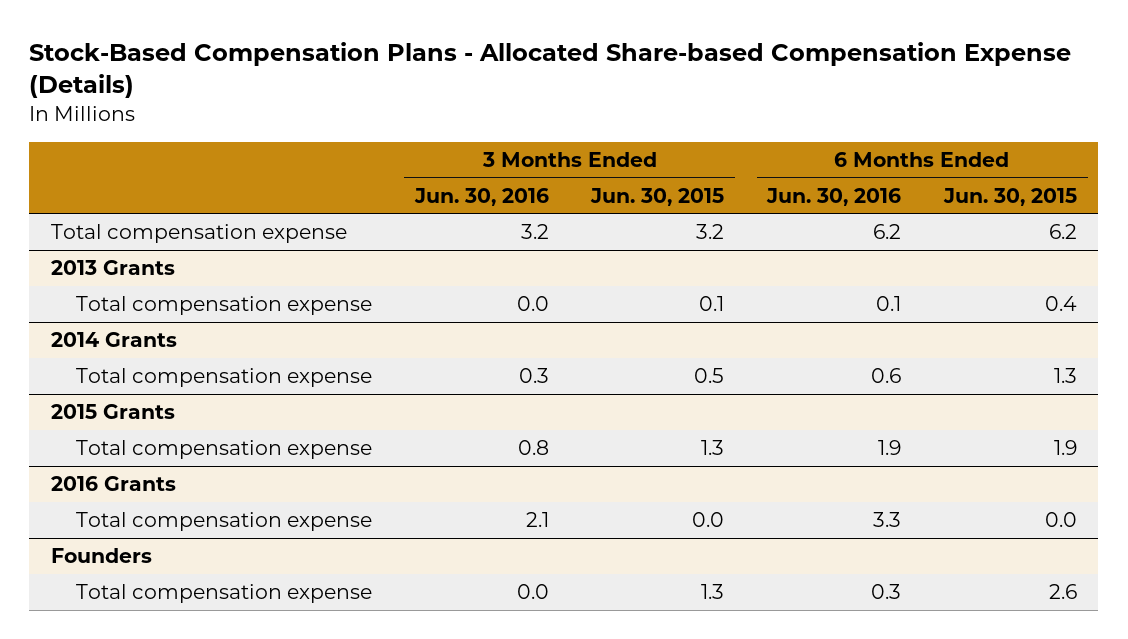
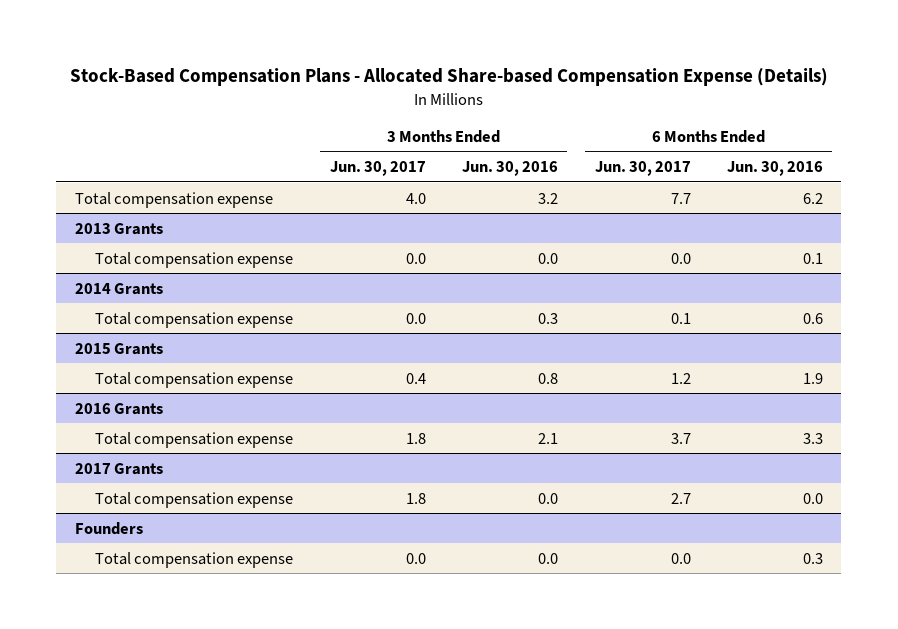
- | 3 Months Ended Jun. 30, 2016 | 3 Months Ended Jun. 30, 2015 | 6 Months Ended Jun. 30, 2016 | 6 Months Ended Jun. 30, 2015
+ | 3 Months Ended Jun. 30, 2017 | 3 Months Ended Jun. 30, 2016 | 6 Months Ended Jun. 30, 2017 | 6 Months Ended Jun. 30, 2016
+ 2017 Grants
+ Total compensation expense | 1.8 | 0.0 | 2.7 | 0.0

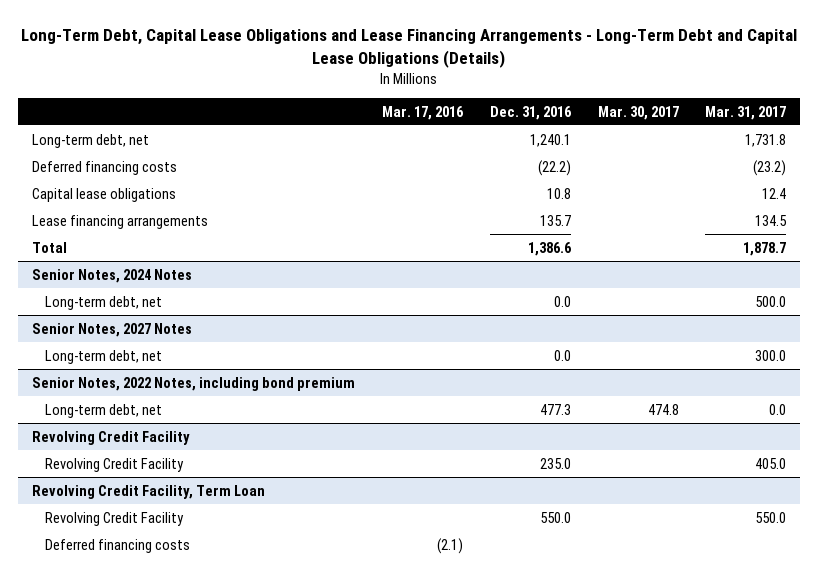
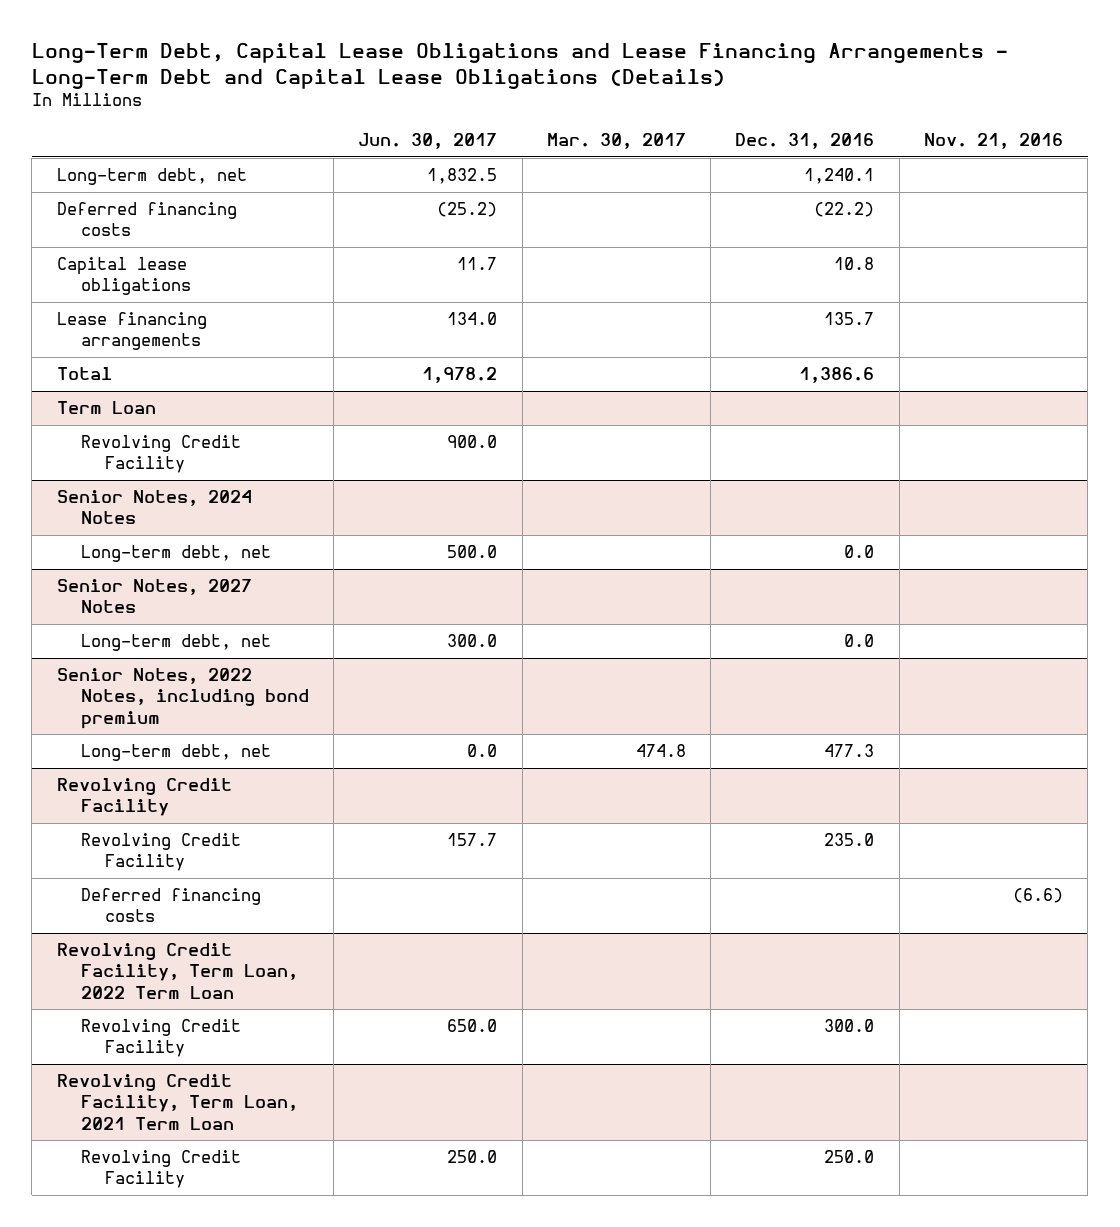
- | Mar. 17, 2016 | Dec. 31, 2016 | Mar. 30, 2017 | Mar. 31, 2017
+ | Jun. 30, 2017 | Mar. 30, 2017 | Dec. 31, 2016 | Nov. 21, 2016
+ Term Loan
+ Revolving Credit Facility | 900.0 | | |
- Revolving Credit Facility, Term Loan
- Revolving Credit Facility | | 550.0 | | 550.0
+ Revolving Credit Facility, Term Loan, 2022 Term Loan
+ Revolving Credit Facility | 650.0 | | 300.0 |
+ Revolving Credit Facility, Term Loan, 2021 Term Loan
+ Revolving Credit Facility | 250.0 | | 250.0 |

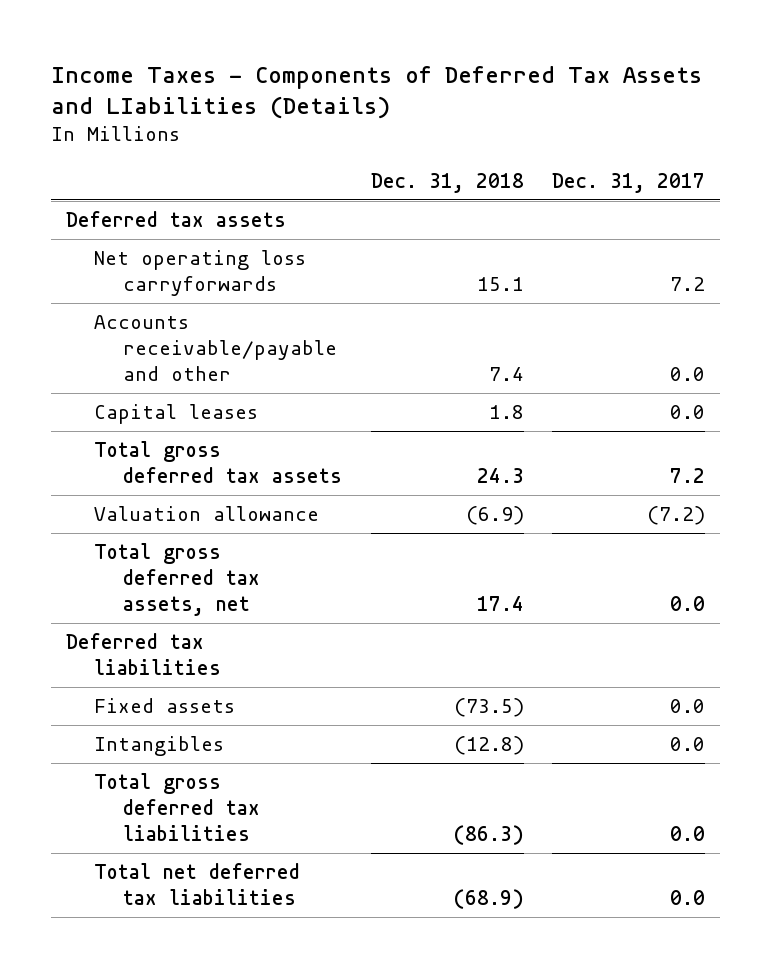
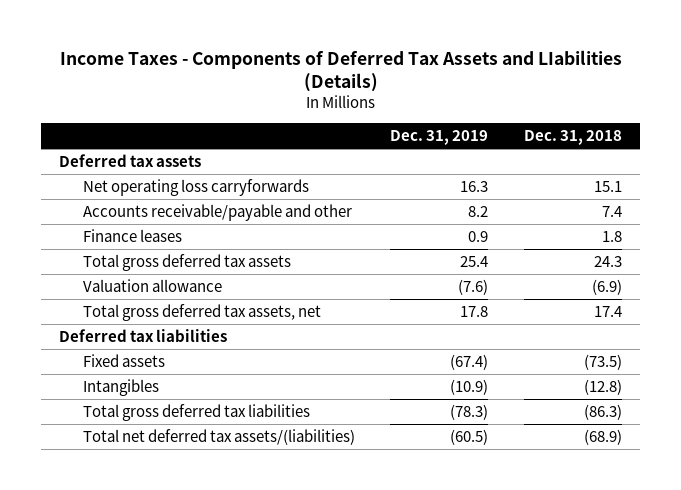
- | Dec. 31, 2018 | Dec. 31, 2017
+ | Dec. 31, 2019 | Dec. 31, 2018
- Capital leases | 1.8 | 0.0
+ Finance leases | 0.9 | 1.8
- Total net deferred tax liabilities | (68.9) | 0.0
+ Total net deferred tax assets/(liabilities) | (60.5) | (68.9)

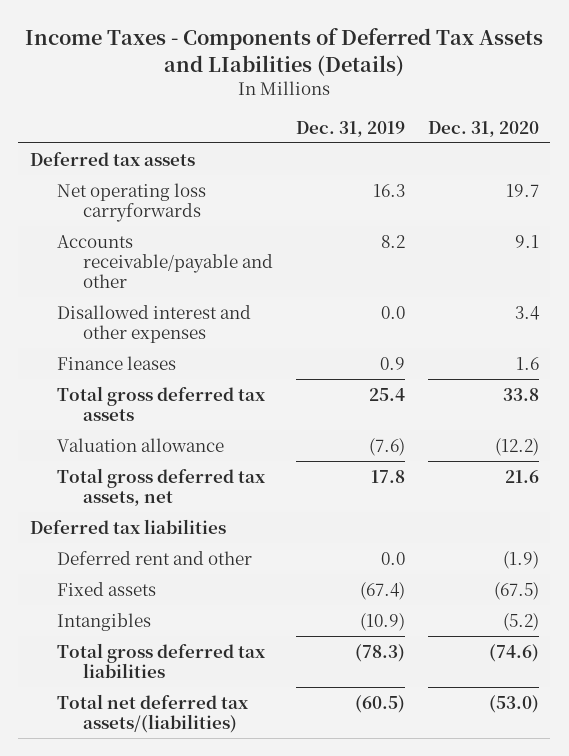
- | Dec. 31, 2019 | Dec. 31, 2018
+ | Dec. 31, 2019 | Dec. 31, 2020
+ Disallowed interest and other expenses | 0.0 | 3.4
+ Deferred rent and other | 0.0 | (1.9)

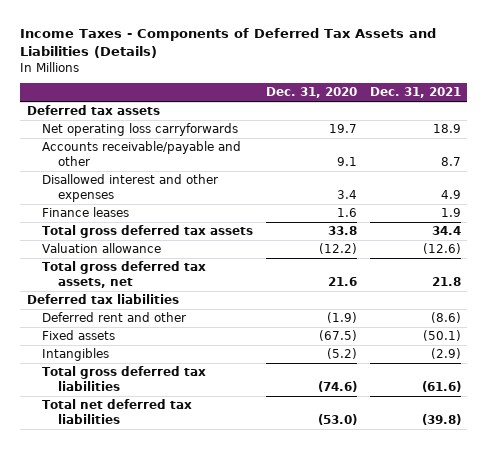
- Income Taxes - Components of Deferred Tax Assets and LIabilities (Details)
+ Income Taxes - Components of Deferred Tax Assets and Liabilities (Details)
- | Dec. 31, 2019 | Dec. 31, 2020
+ | Dec. 31, 2020 | Dec. 31, 2021
- Total net deferred tax assets/(liabilities) | (60.5) | (53.0)
+ Total net deferred tax liabilities | (53.0) | (39.8)

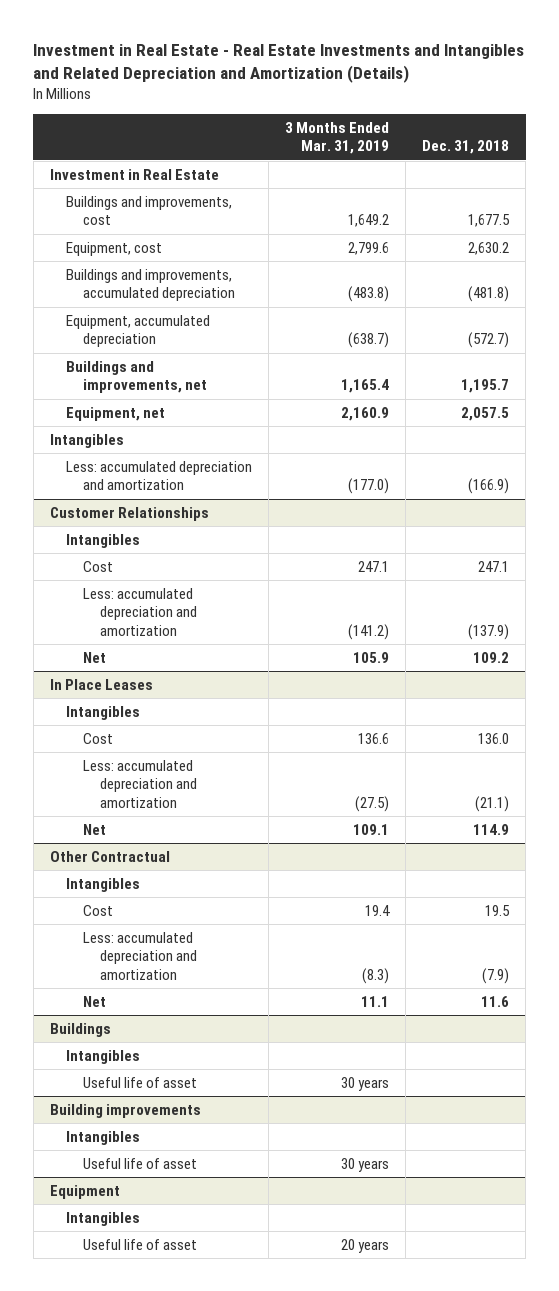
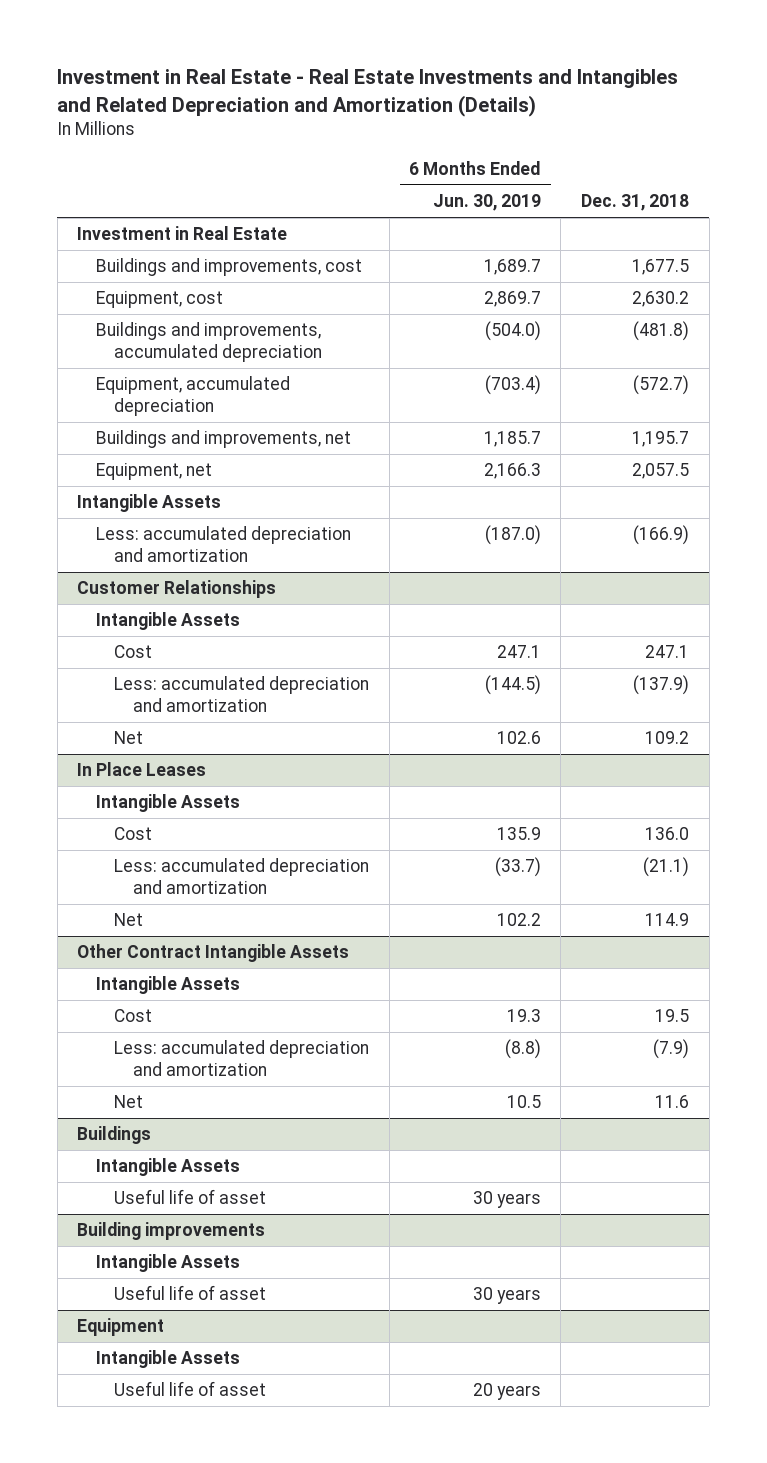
- | 3 Months Ended Mar. 31, 2019 | Dec. 31, 2018
+ | 6 Months Ended Jun. 30, 2019 | Dec. 31, 2018
- Intangibles
+ Intangible Assets
@ Customer Relationships
- Intangibles
+ Intangible Assets
@ In Place Leases
- Intangibles
+ Intangible Assets
- Other Contractual
- Intangibles
+ Other Contract Intangible Assets
+ Intangible Assets
@ Buildings
- Intangibles
+ Intangible Assets
@ Building improvements
- Intangibles
+ Intangible Assets
@ Equipment
- Intangibles
+ Intangible Assets

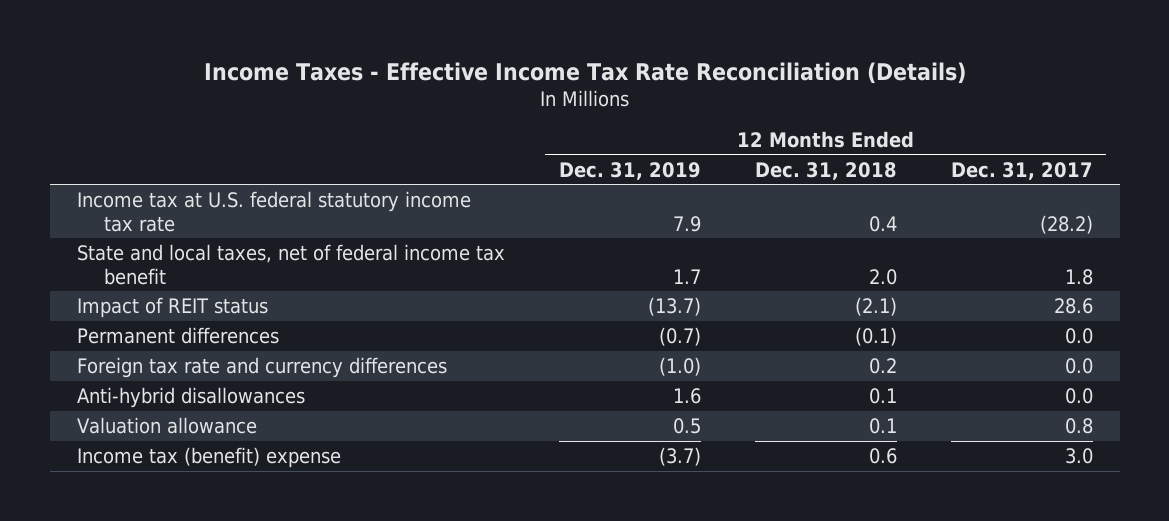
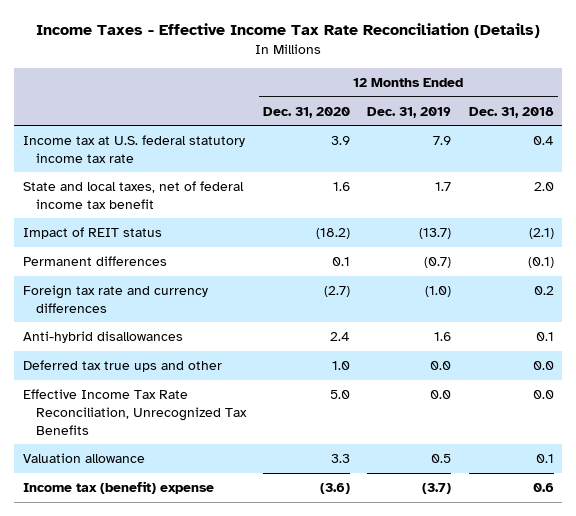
- | 12 Months Ended Dec. 31, 2019 | 12 Months Ended Dec. 31, 2018 | 12 Months Ended Dec. 31, 2017
+ | 12 Months Ended Dec. 31, 2020 | 12 Months Ended Dec. 31, 2019 | 12 Months Ended Dec. 31, 2018
+ Deferred tax true ups and other | 1.0 | 0.0 | 0.0
+ Effective Income Tax Rate Reconciliation, Unrecognized Tax Benefits | 5.0 | 0.0 | 0.0

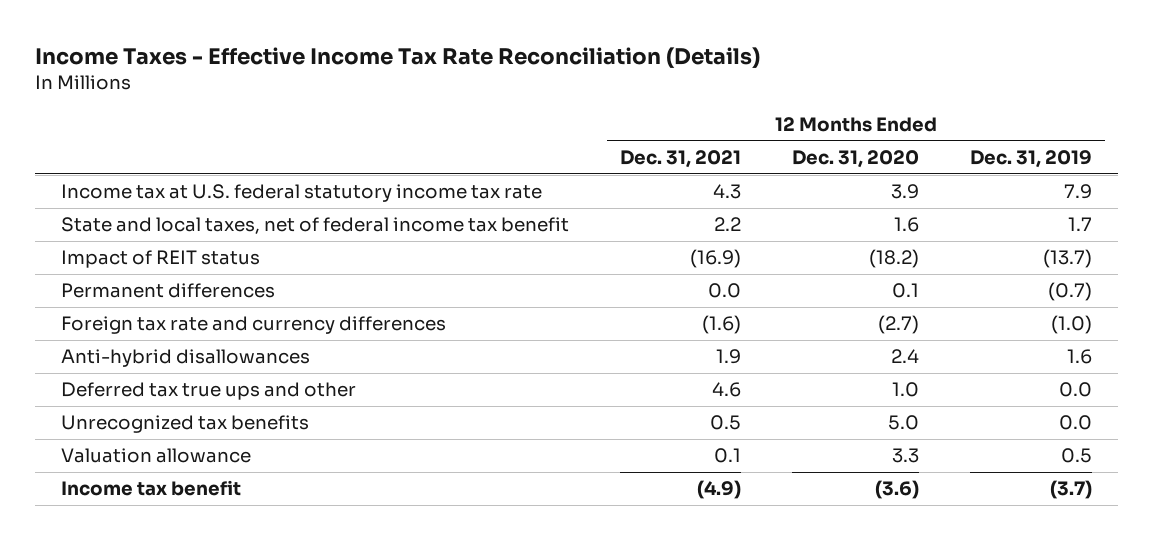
- | 12 Months Ended Dec. 31, 2020 | 12 Months Ended Dec. 31, 2019 | 12 Months Ended Dec. 31, 2018
+ | 12 Months Ended Dec. 31, 2021 | 12 Months Ended Dec. 31, 2020 | 12 Months Ended Dec. 31, 2019
- Effective Income Tax Rate Reconciliation, Unrecognized Tax Benefits | 5.0 | 0.0 | 0.0
+ Unrecognized tax benefits | 0.5 | 5.0 | 0.0
- Income tax (benefit) expense | (3.6) | (3.7) | 0.6
+ Income tax benefit | (4.9) | (3.6) | (3.7)

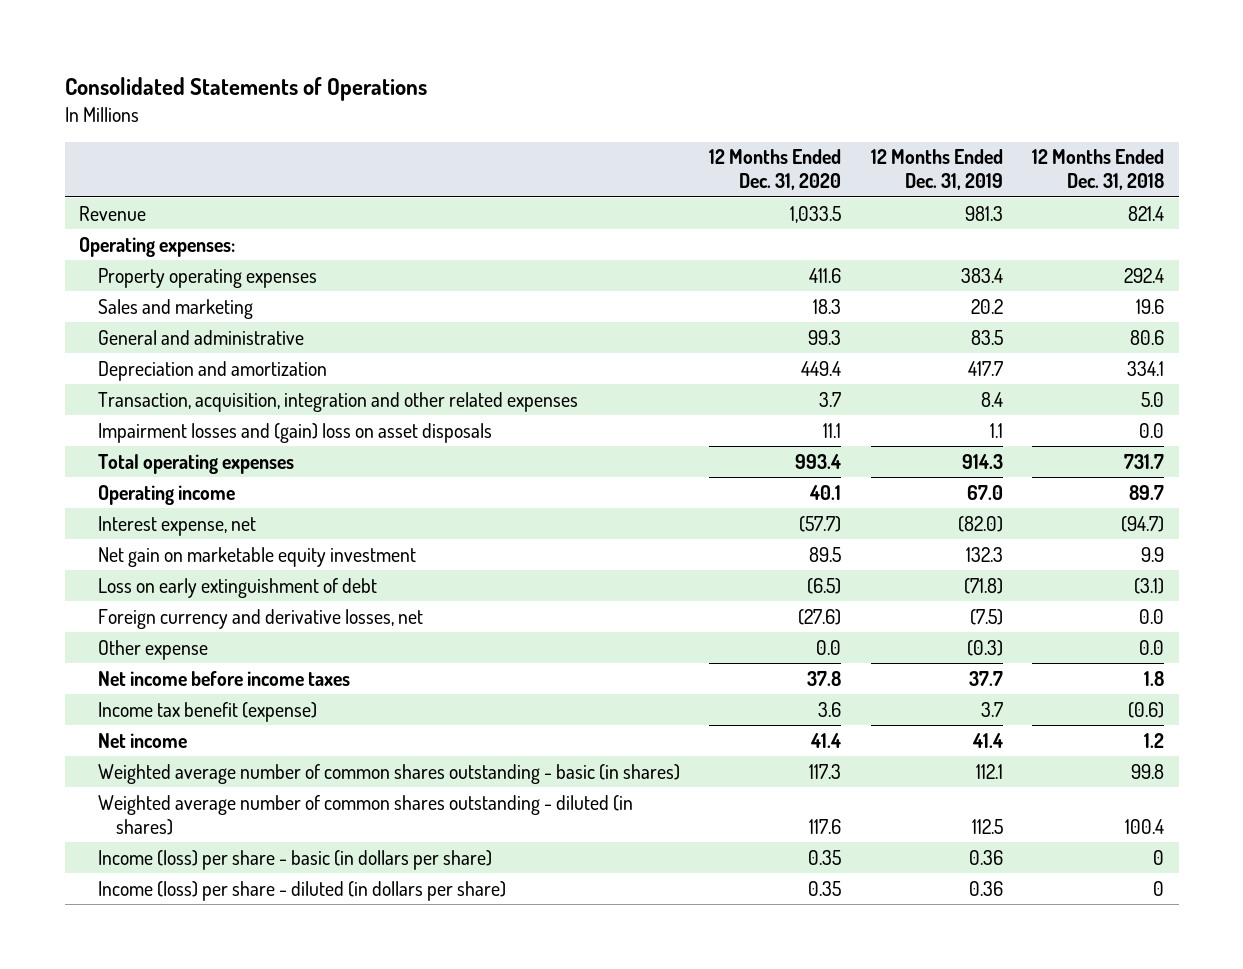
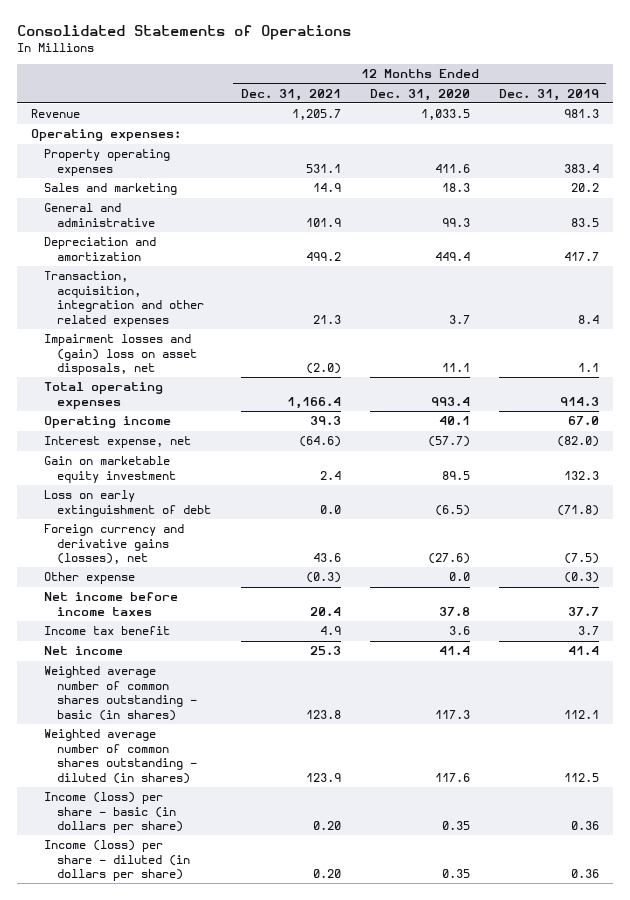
- | 12 Months Ended Dec. 31, 2020 | 12 Months Ended Dec. 31, 2019 | 12 Months Ended Dec. 31, 2018
+ | 12 Months Ended Dec. 31, 2021 | 12 Months Ended Dec. 31, 2020 | 12 Months Ended Dec. 31, 2019
- Impairment losses and (gain) loss on asset disposals | 11.1 | 1.1 | 0.0
+ Impairment losses and (gain) loss on asset disposals, net | (2.0) | 11.1 | 1.1
- Net gain on marketable equity investment | 89.5 | 132.3 | 9.9
+ Gain on marketable equity investment | 2.4 | 89.5 | 132.3
- Foreign currency and derivative losses, net | (27.6) | (7.5) | 0.0
+ Foreign currency and derivative gains (losses), net | 43.6 | (27.6) | (7.5)
- Income tax benefit (expense) | 3.6 | 3.7 | (0.6)
+ Income tax benefit | 4.9 | 3.6 | 3.7

